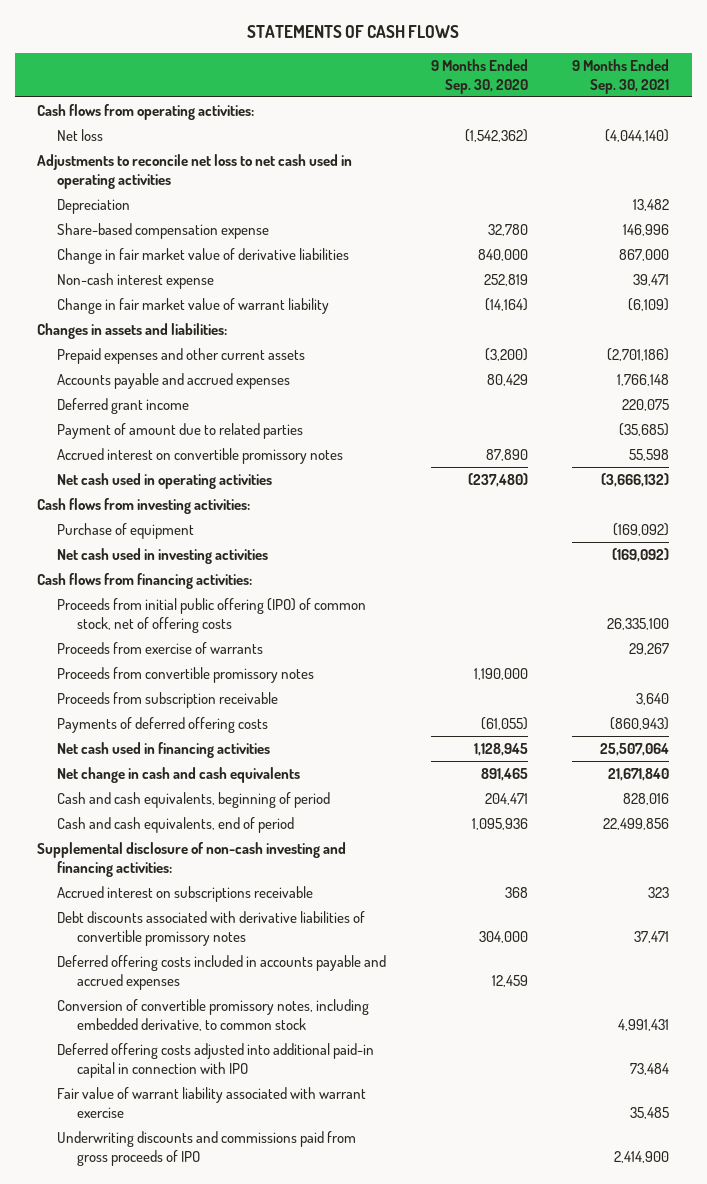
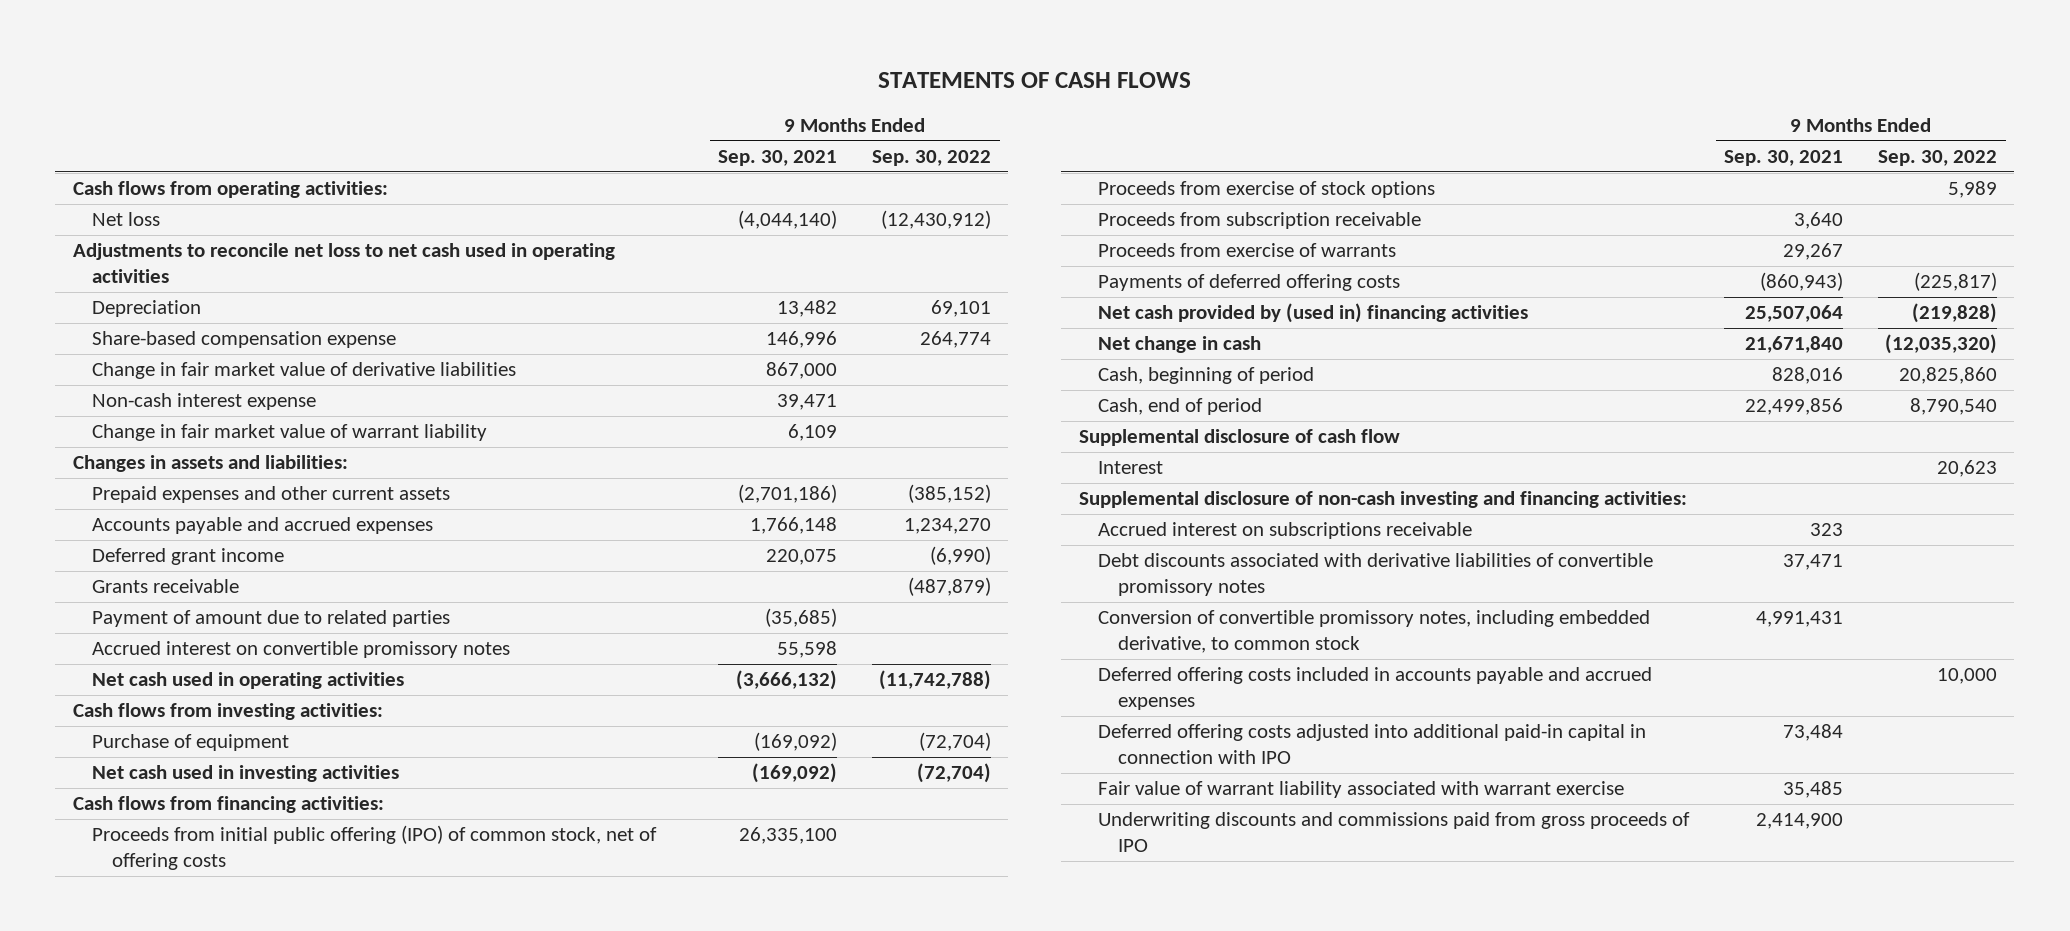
- | 9 Months Ended Sep. 30, 2020 | 9 Months Ended Sep. 30, 2021
+ | 9 Months Ended Sep. 30, 2021 | 9 Months Ended Sep. 30, 2022
- Change in fair market value of warrant liability | (14,164) | (6,109)
+ Change in fair market value of warrant liability | 6,109 |
+ Grants receivable | | (487,879)
- Proceeds from convertible promissory notes | 1,190,000 |
+ Proceeds from exercise of stock options | | 5,989
moved down: Proceeds from exercise of warrants | 29,267 |
- Net cash used in financing activities | 1,128,945 | 25,507,064
- Net change in cash and cash equivalents | 891,465 | 21,671,840
- Cash and cash equivalents, beginning of period | 204,471 | 828,016
- Cash and cash equivalents, end of period | 1,095,936 | 22,499,856
+ Net cash provided by (used in) financing activities | 25,507,064 | (219,828)
+ Net change in cash | 21,671,840 | (12,035,320)
+ Cash, beginning of period | 828,016 | 20,825,860
+ Cash, end of period | 22,499,856 | 8,790,540
+ Supplemental disclosure of cash flow
+ Interest | | 20,623
moved down: Deferred offering costs included in accounts payable and accrued expenses | | 10,000

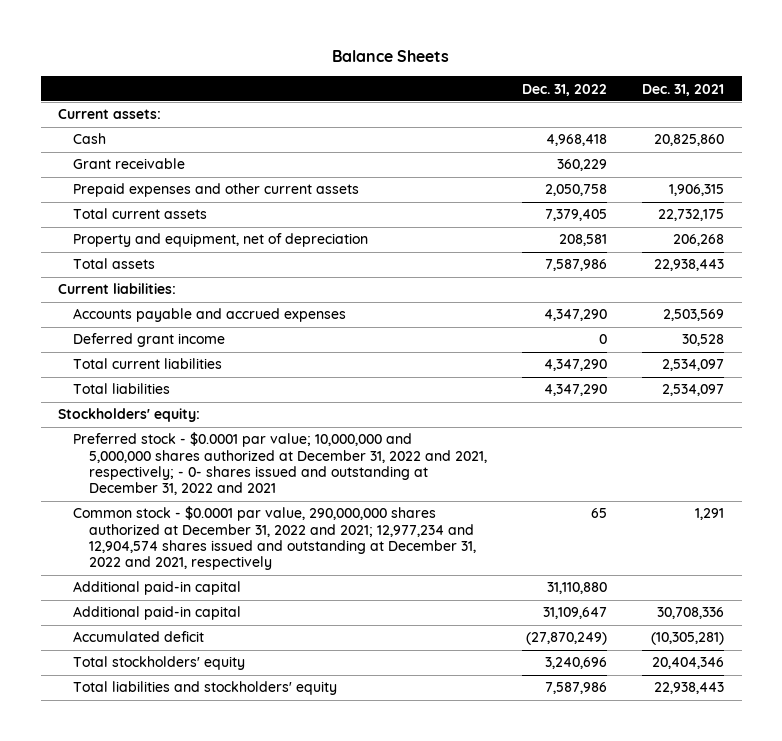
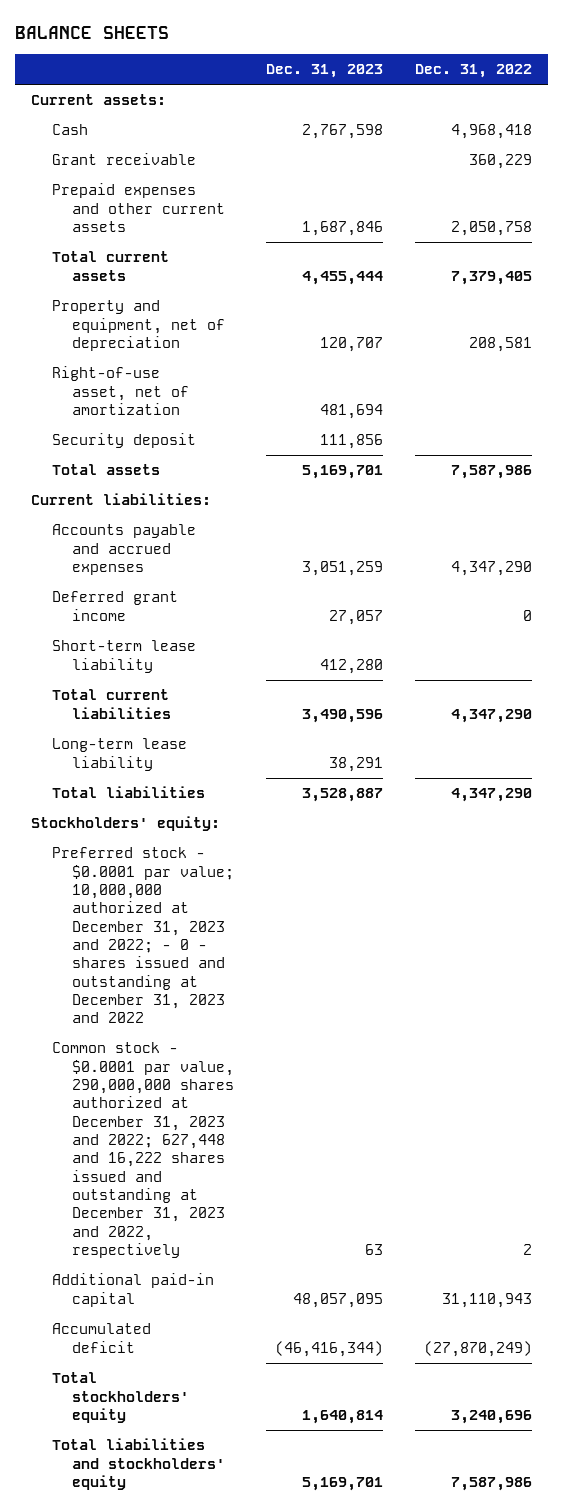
- Balance Sheets
+ BALANCE SHEETS
- | Dec. 31, 2022 | Dec. 31, 2021
+ | Dec. 31, 2023 | Dec. 31, 2022
+ Right-of-use asset, net of amortization | 481,694 |
+ Security deposit | 111,856 |
+ Short-term lease liability | 412,280 |
+ Long-term lease liability | 38,291 |
- Preferred stock - $0.0001 par value; 10,000,000 and 5,000,000 shares authorized at December 31, 2022 and 2021, respectively; - 0- shares issued and outstanding at December 31, 2022 and 2021
- Common stock - $0.0001 par value, 290,000,000 shares authorized at December 31, 2022 and 2021; 12,977,234 and 12,904,574 shares issued and outstanding at December 31, 2022 and 2021, respectively | 65 | 1,291
- Additional paid-in capital | 31,110,880 |
- Additional paid-in capital | 31,109,647 | 30,708,336
+ Preferred stock - $0.0001 par value; 10,000,000 authorized at December 31, 2023 and 2022; - 0 - shares issued and outstanding at December 31, 2023 and 2022
+ Common stock - $0.0001 par value, 290,000,000 shares authorized at December 31, 2023 and 2022; 627,448 and 16,222 shares issued and outstanding at December 31, 2023 and 2022, respectively | 63 | 2
+ Additional paid-in capital | 48,057,095 | 31,110,943

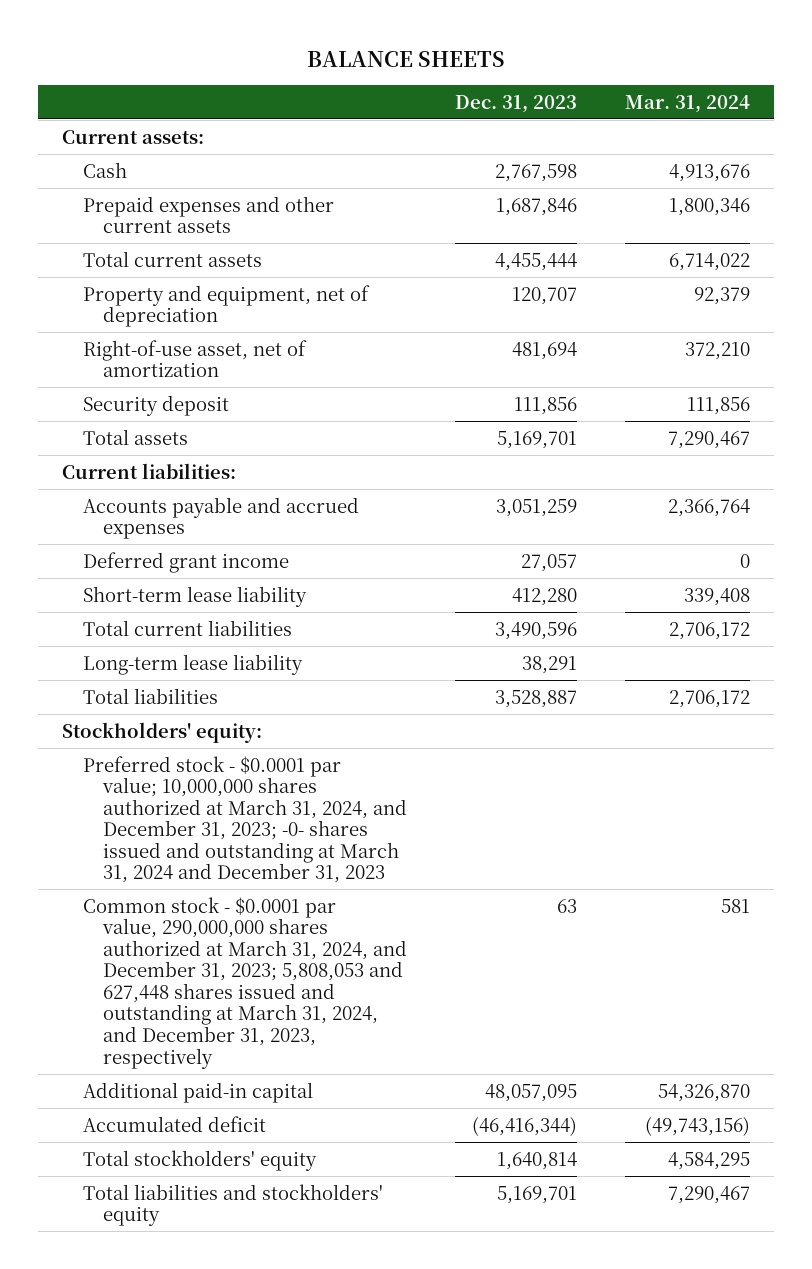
- | Dec. 31, 2023 | Dec. 31, 2022
+ | Dec. 31, 2023 | Mar. 31, 2024
- Grant receivable | | 360,229
- Preferred stock - $0.0001 par value; 10,000,000 authorized at December 31, 2023 and 2022; - 0 - shares issued and outstanding at December 31, 2023 and 2022
- Common stock - $0.0001 par value, 290,000,000 shares authorized at December 31, 2023 and 2022; 627,448 and 16,222 shares issued and outstanding at December 31, 2023 and 2022, respectively | 63 | 2
+ Preferred stock - $0.0001 par value; 10,000,000 shares authorized at March 31, 2024, and December 31, 2023; -0- shares issued and outstanding at March 31, 2024 and December 31, 2023
+ Common stock - $0.0001 par value, 290,000,000 shares authorized at March 31, 2024, and December 31, 2023; 5,808,053 and 627,448 shares issued and outstanding at March 31, 2024, and December 31, 2023, respectively | 63 | 581

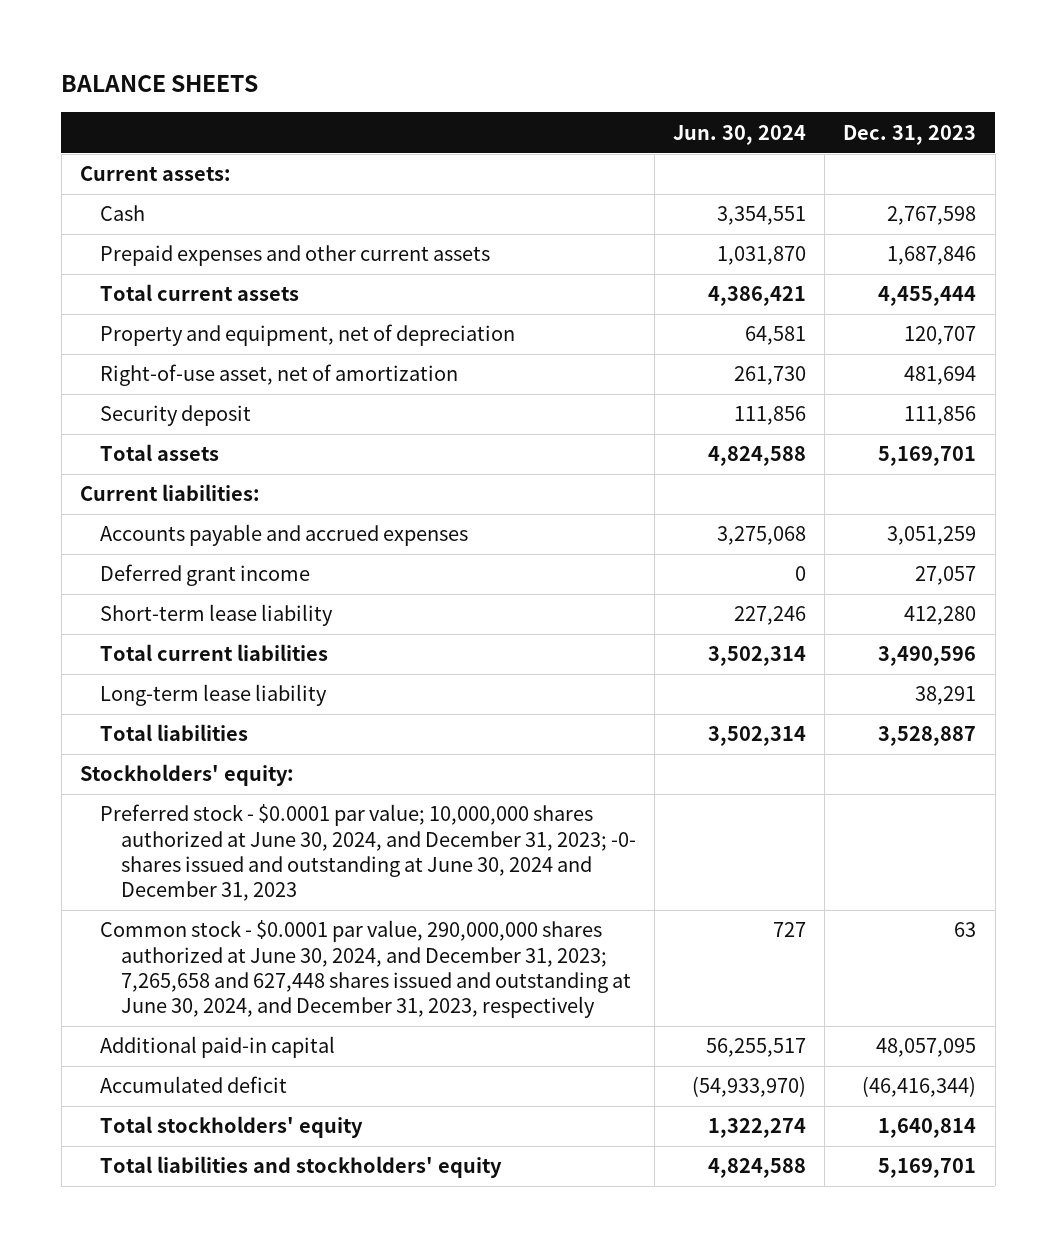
- | Dec. 31, 2023 | Mar. 31, 2024
+ | Jun. 30, 2024 | Dec. 31, 2023
- Preferred stock - $0.0001 par value; 10,000,000 shares authorized at March 31, 2024, and December 31, 2023; -0- shares issued and outstanding at March 31, 2024 and December 31, 2023
- Common stock - $0.0001 par value, 290,000,000 shares authorized at March 31, 2024, and December 31, 2023; 5,808,053 and 627,448 shares issued and outstanding at March 31, 2024, and December 31, 2023, respectively | 63 | 581
+ Preferred stock - $0.0001 par value; 10,000,000 shares authorized at June 30, 2024, and December 31, 2023; -0- shares issued and outstanding at June 30, 2024 and December 31, 2023
+ Common stock - $0.0001 par value, 290,000,000 shares authorized at June 30, 2024, and December 31, 2023; 7,265,658 and 627,448 shares issued and outstanding at June 30, 2024, and December 31, 2023, respectively | 727 | 63

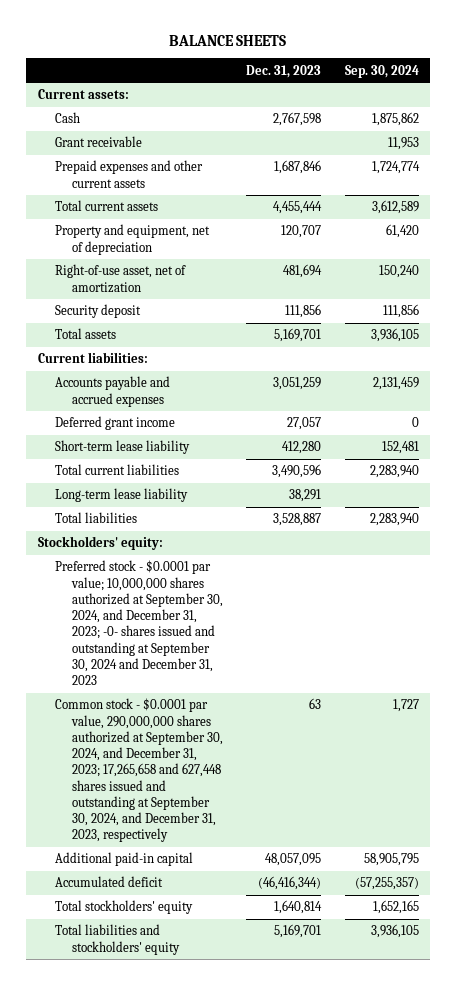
- | Jun. 30, 2024 | Dec. 31, 2023
+ | Dec. 31, 2023 | Sep. 30, 2024
+ Grant receivable | | 11,953
- Preferred stock - $0.0001 par value; 10,000,000 shares authorized at June 30, 2024, and December 31, 2023; -0- shares issued and outstanding at June 30, 2024 and December 31, 2023
- Common stock - $0.0001 par value, 290,000,000 shares authorized at June 30, 2024, and December 31, 2023; 7,265,658 and 627,448 shares issued and outstanding at June 30, 2024, and December 31, 2023, respectively | 727 | 63
+ Preferred stock - $0.0001 par value; 10,000,000 shares authorized at September 30, 2024, and December 31, 2023; -0- shares issued and outstanding at September 30, 2024 and December 31, 2023
+ Common stock - $0.0001 par value, 290,000,000 shares authorized at September 30, 2024, and December 31, 2023; 17,265,658 and 627,448 shares issued and outstanding at September 30, 2024, and December 31, 2023, respectively | 63 | 1,727

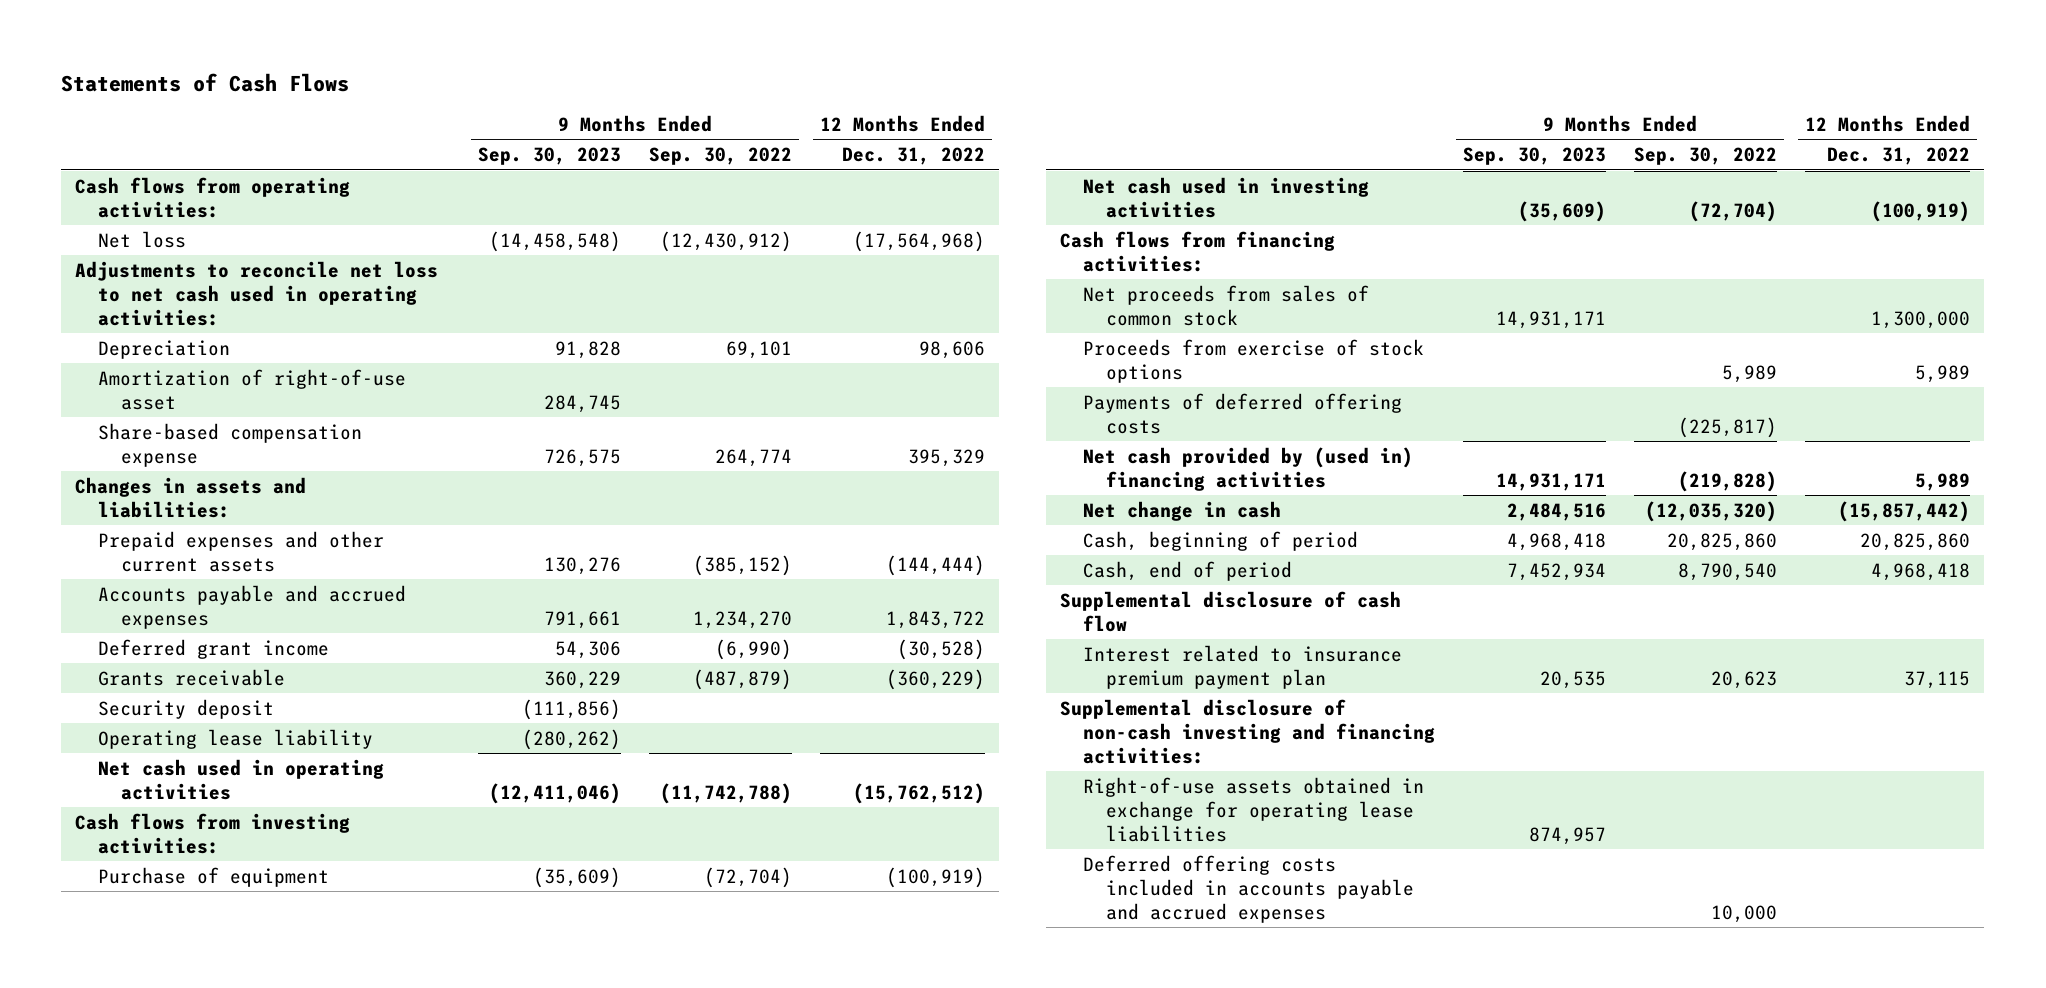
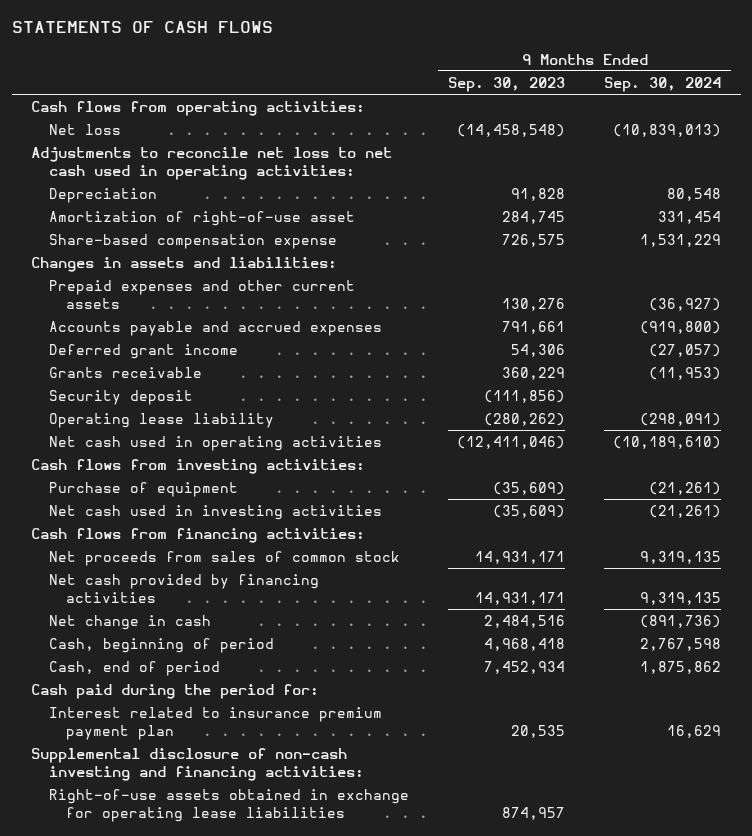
- Statements of Cash Flows
+ STATEMENTS OF CASH FLOWS
- | 9 Months Ended Sep. 30, 2023 | 9 Months Ended Sep. 30, 2022 | 12 Months Ended Dec. 31, 2022
+ | 9 Months Ended Sep. 30, 2023 | 9 Months Ended Sep. 30, 2024
- Proceeds from exercise of stock options | | 5,989 | 5,989
- Payments of deferred offering costs | | (225,817) |
- Net cash provided by (used in) financing activities | 14,931,171 | (219,828) | 5,989
+ Net cash provided by financing activities | 14,931,171 | 9,319,135
- Supplemental disclosure of cash flow
+ Cash paid during the period for:
- Deferred offering costs included in accounts payable and accrued expenses | | 10,000 |

